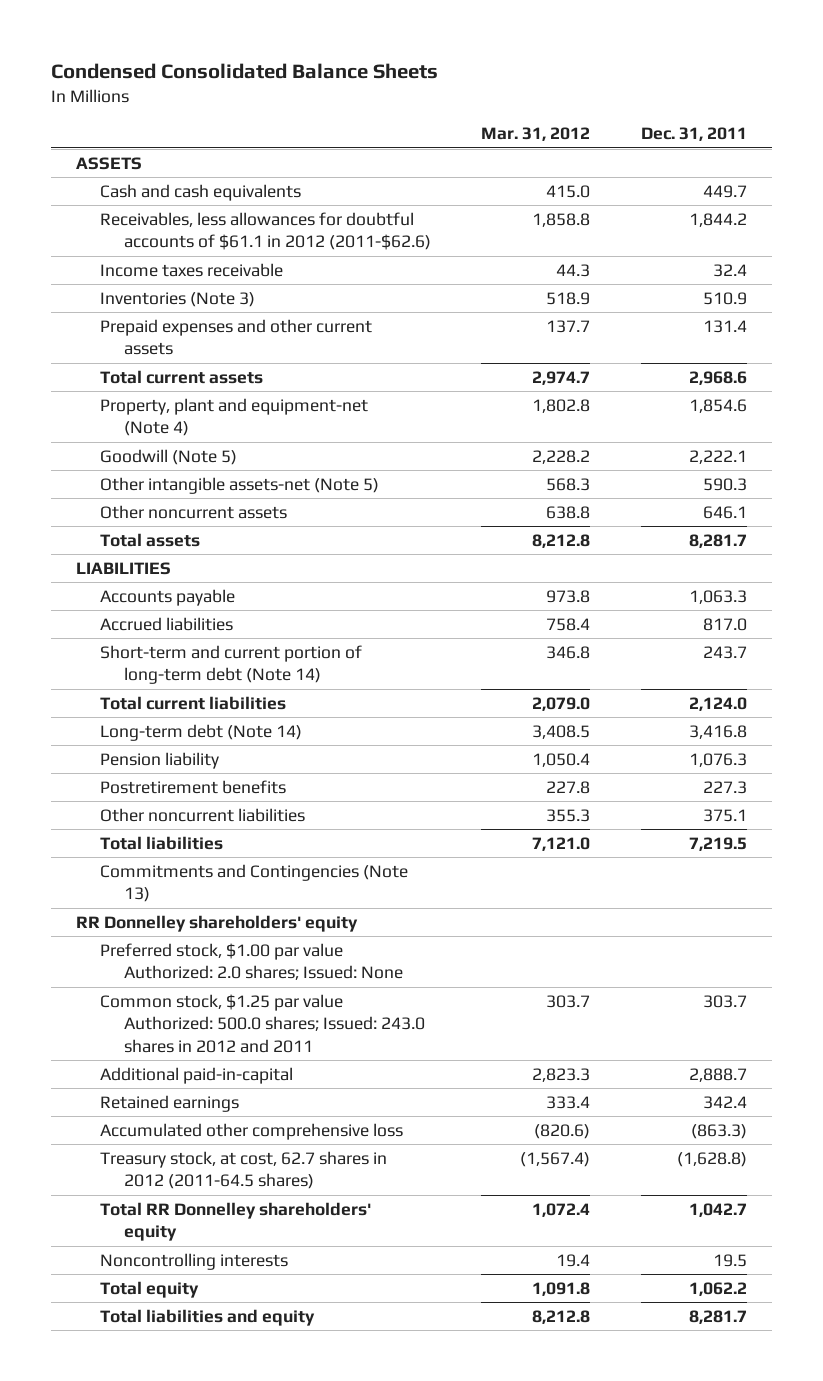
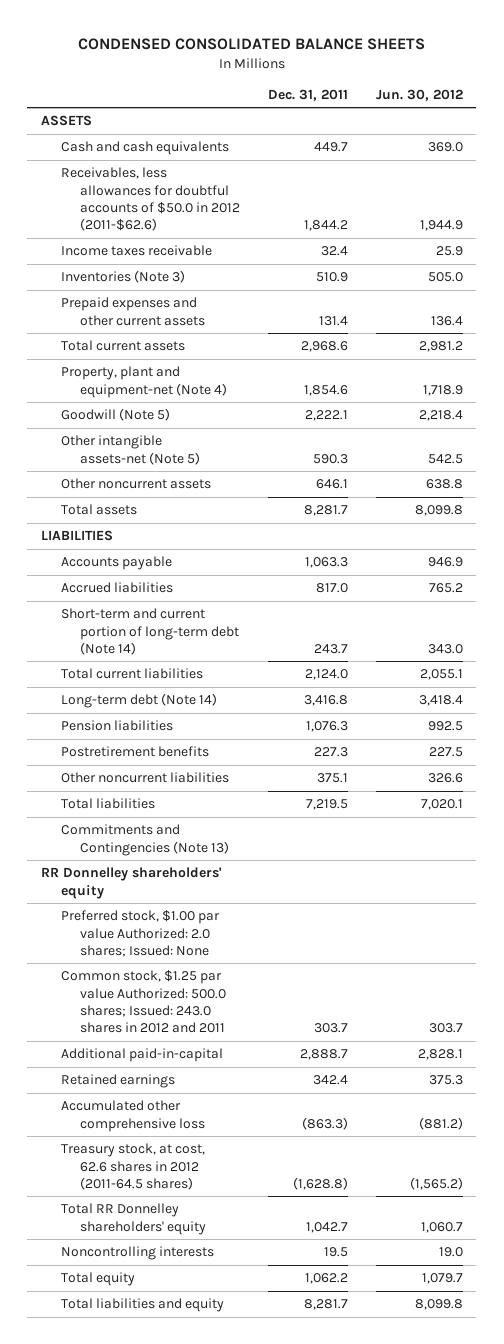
- Condensed Consolidated Balance Sheets
+ CONDENSED CONSOLIDATED BALANCE SHEETS
- | Mar. 31, 2012 | Dec. 31, 2011
+ | Dec. 31, 2011 | Jun. 30, 2012
- Receivables, less allowances for doubtful accounts of $61.1 in 2012 (2011-$62.6) | 1,858.8 | 1,844.2
+ Receivables, less allowances for doubtful accounts of $50.0 in 2012 (2011-$62.6) | 1,844.2 | 1,944.9
- Pension liability | 1,050.4 | 1,076.3
+ Pension liabilities | 1,076.3 | 992.5
- Treasury stock, at cost, 62.7 shares in 2012 (2011-64.5 shares) | (1,567.4) | (1,628.8)
+ Treasury stock, at cost, 62.6 shares in 2012 (2011-64.5 shares) | (1,628.8) | (1,565.2)

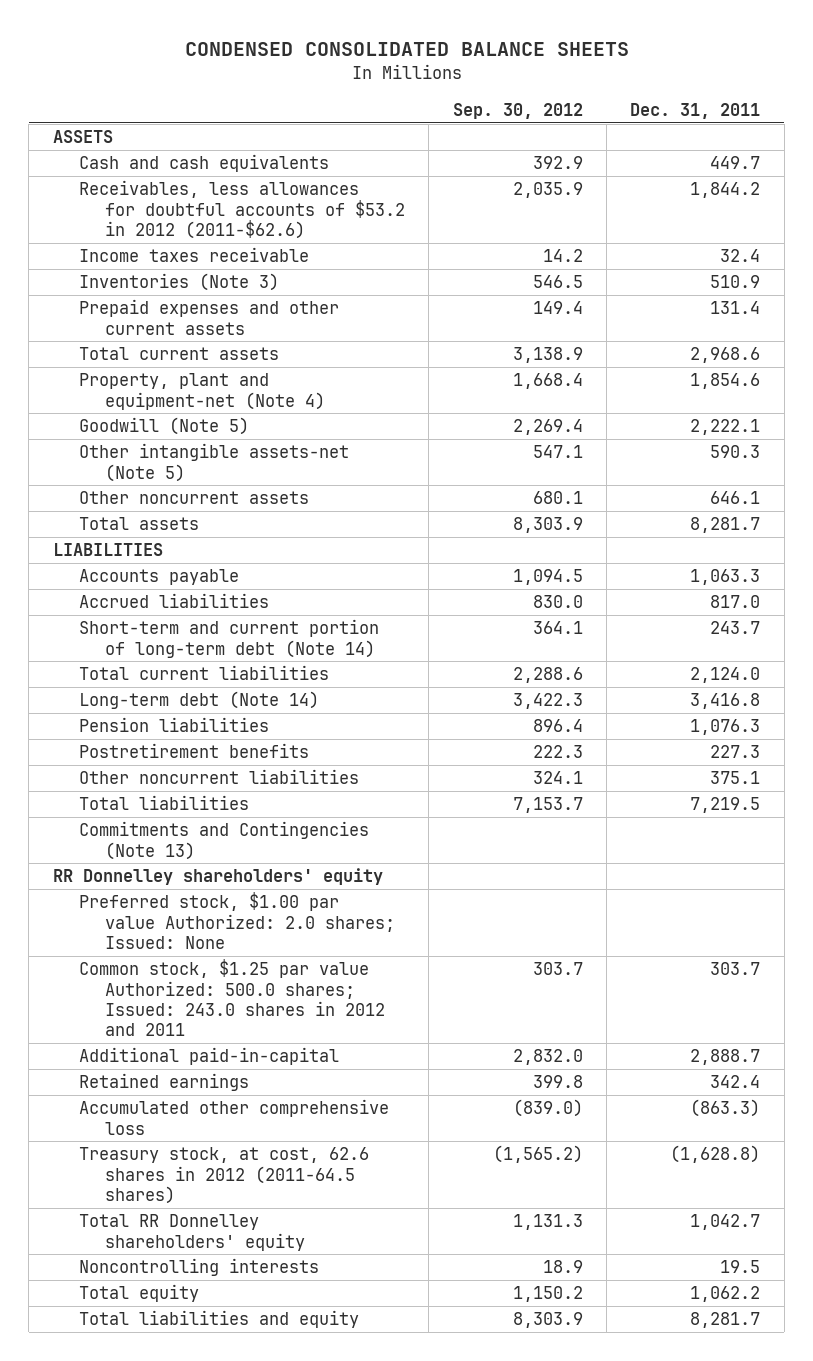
- | Dec. 31, 2011 | Jun. 30, 2012
+ | Sep. 30, 2012 | Dec. 31, 2011
- Receivables, less allowances for doubtful accounts of $50.0 in 2012 (2011-$62.6) | 1,844.2 | 1,944.9
+ Receivables, less allowances for doubtful accounts of $53.2 in 2012 (2011-$62.6) | 2,035.9 | 1,844.2

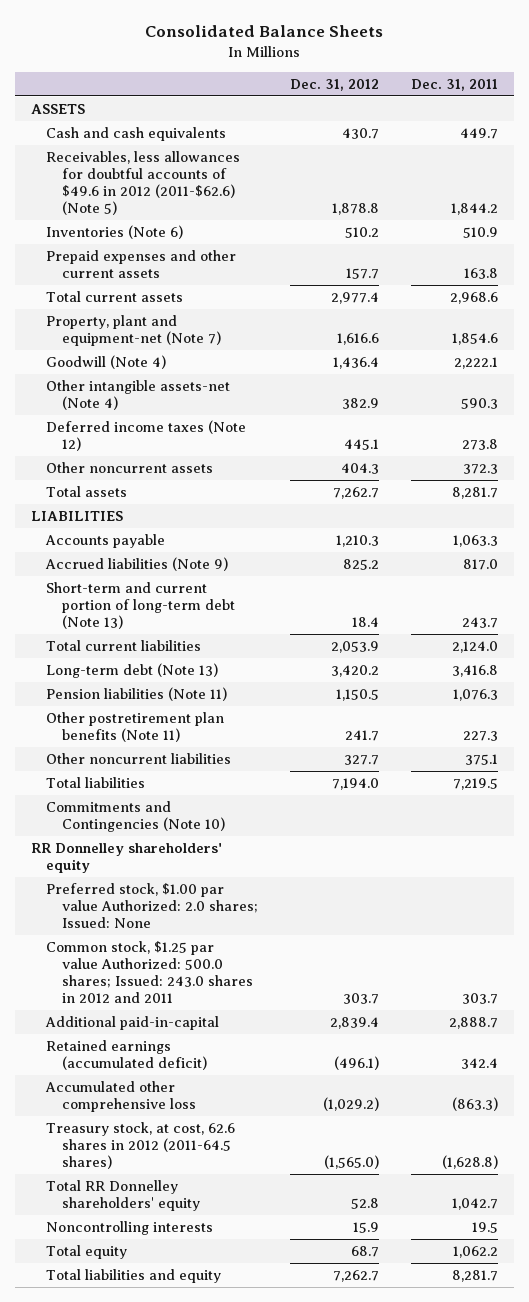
- CONDENSED CONSOLIDATED BALANCE SHEETS
+ Consolidated Balance Sheets
- | Sep. 30, 2012 | Dec. 31, 2011
+ | Dec. 31, 2012 | Dec. 31, 2011
- Receivables, less allowances for doubtful accounts of $53.2 in 2012 (2011-$62.6) | 2,035.9 | 1,844.2
- Income taxes receivable | 14.2 | 32.4
- Inventories (Note 3) | 546.5 | 510.9
- Prepaid expenses and other current assets | 149.4 | 131.4
+ Receivables, less allowances for doubtful accounts of $49.6 in 2012 (2011-$62.6) (Note 5) | 1,878.8 | 1,844.2
+ Inventories (Note 6) | 510.2 | 510.9
+ Prepaid expenses and other current assets | 157.7 | 163.8
- Property, plant and equipment-net (Note 4) | 1,668.4 | 1,854.6
- Goodwill (Note 5) | 2,269.4 | 2,222.1
- Other intangible assets-net (Note 5) | 547.1 | 590.3
- Other noncurrent assets | 680.1 | 646.1
+ Property, plant and equipment-net (Note 7) | 1,616.6 | 1,854.6
+ Goodwill (Note 4) | 1,436.4 | 2,222.1
+ Other intangible assets-net (Note 4) | 382.9 | 590.3
+ Deferred income taxes (Note 12) | 445.1 | 273.8
+ Other noncurrent assets | 404.3 | 372.3
- Accrued liabilities | 830.0 | 817.0
- Short-term and current portion of long-term debt (Note 14) | 364.1 | 243.7
+ Accrued liabilities (Note 9) | 825.2 | 817.0
+ Short-term and current portion of long-term debt (Note 13) | 18.4 | 243.7
- Long-term debt (Note 14) | 3,422.3 | 3,416.8
- Pension liabilities | 896.4 | 1,076.3
- Postretirement benefits | 222.3 | 227.3
+ Long-term debt (Note 13) | 3,420.2 | 3,416.8
+ Pension liabilities (Note 11) | 1,150.5 | 1,076.3
+ Other postretirement plan benefits (Note 11) | 241.7 | 227.3
- Commitments and Contingencies (Note 13)
+ Commitments and Contingencies (Note 10)
- Retained earnings | 399.8 | 342.4
+ Retained earnings (accumulated deficit) | (496.1) | 342.4

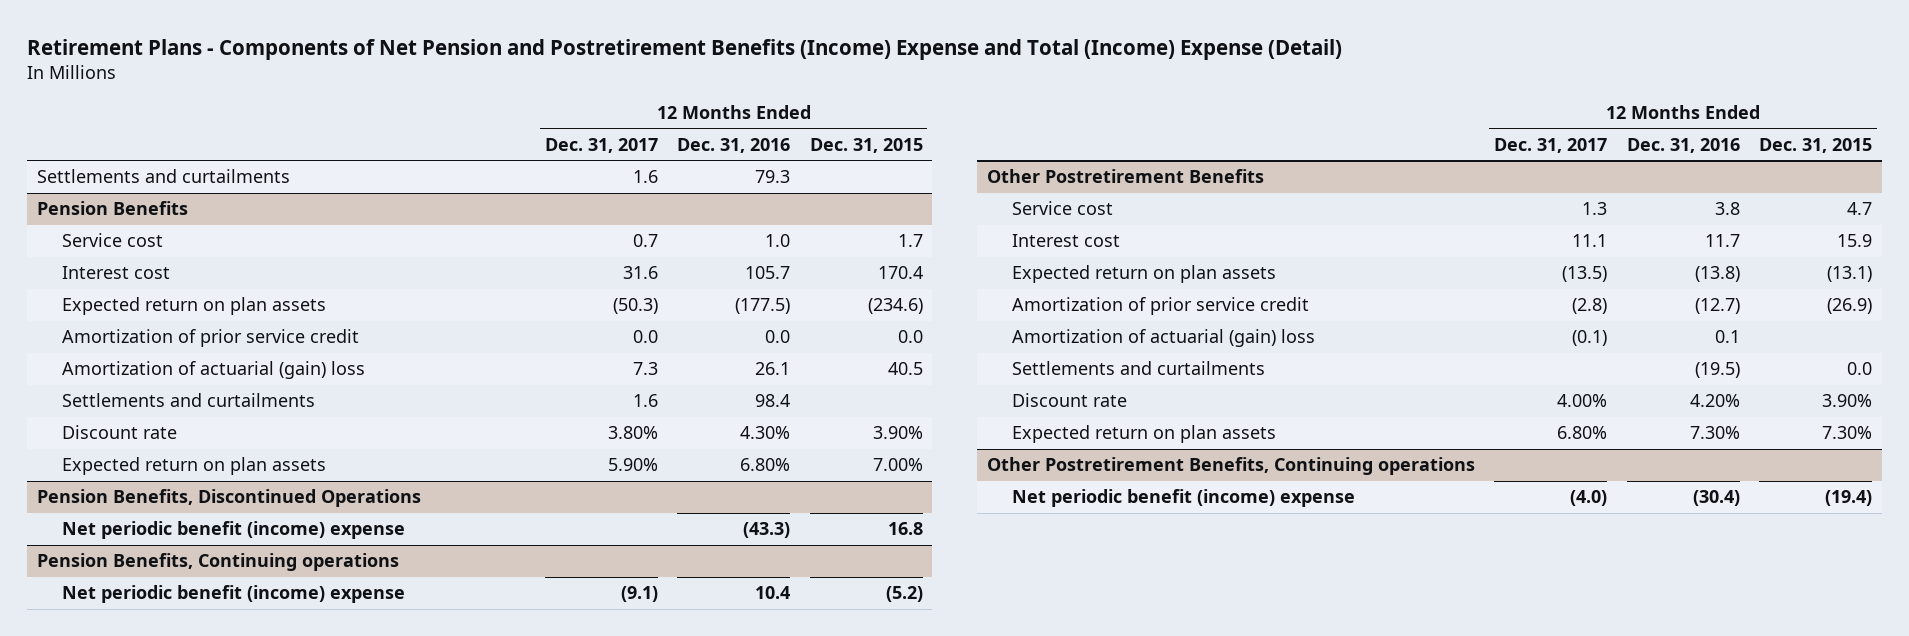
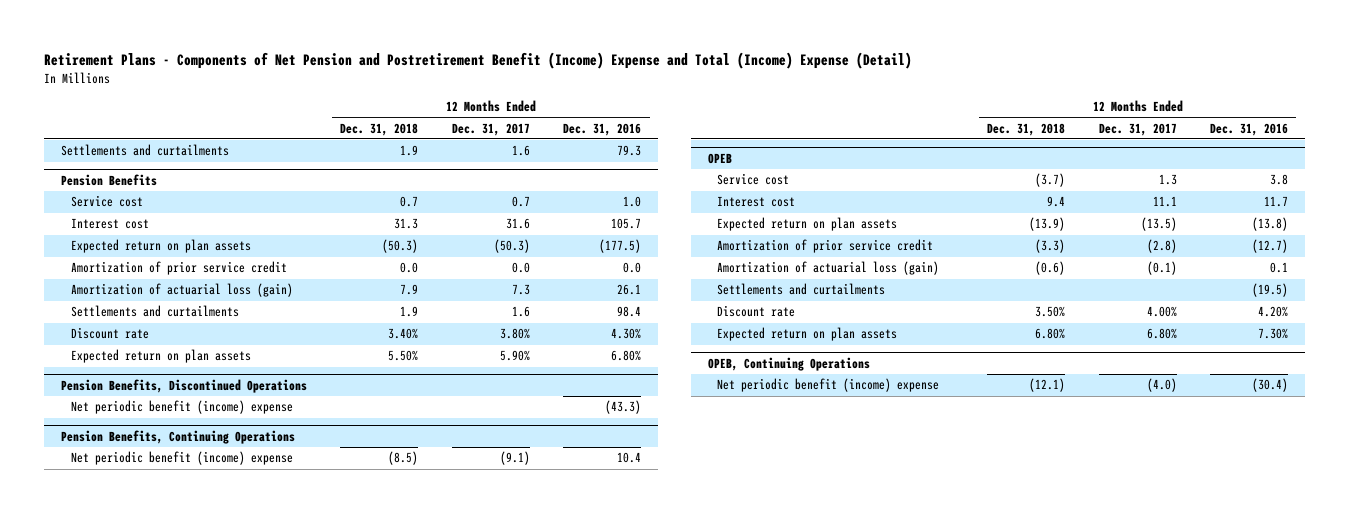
- Retirement Plans - Components of Net Pension and Postretirement Benefits (Income) Expense and Total (Income) Expense (Detail)
+ Retirement Plans - Components of Net Pension and Postretirement Benefit (Income) Expense and Total (Income) Expense (Detail)
- | 12 Months Ended Dec. 31, 2017 | 12 Months Ended Dec. 31, 2016 | 12 Months Ended Dec. 31, 2015
+ | 12 Months Ended Dec. 31, 2018 | 12 Months Ended Dec. 31, 2017 | 12 Months Ended Dec. 31, 2016
@ Pension Benefits
- Amortization of actuarial (gain) loss | 7.3 | 26.1 | 40.5
+ Amortization of actuarial loss (gain) | 7.9 | 7.3 | 26.1
- Pension Benefits, Continuing operations
+ Pension Benefits, Continuing Operations
- Other Postretirement Benefits
+ OPEB
- Amortization of actuarial (gain) loss | (0.1) | 0.1 |
+ Amortization of actuarial loss (gain) | (0.6) | (0.1) | 0.1
- Other Postretirement Benefits, Continuing operations
+ OPEB, Continuing Operations

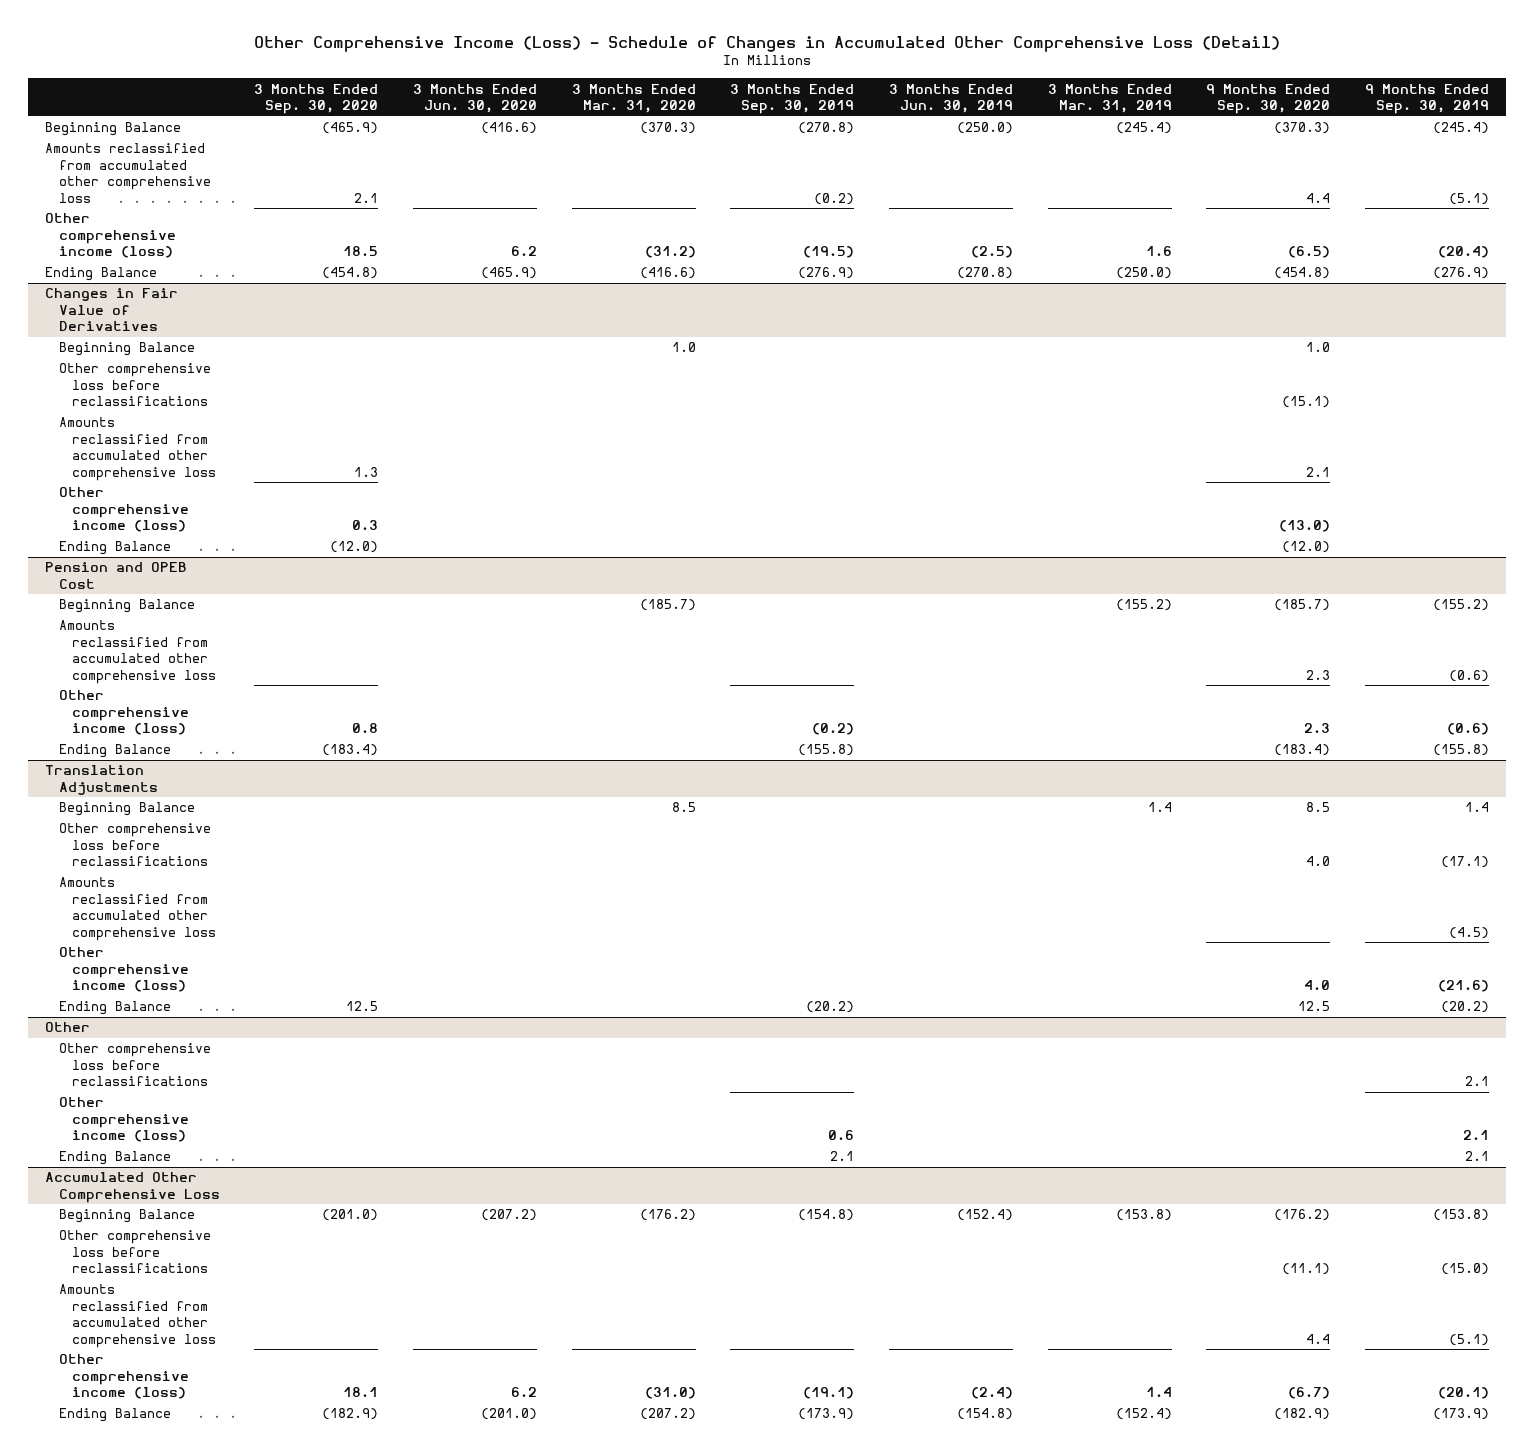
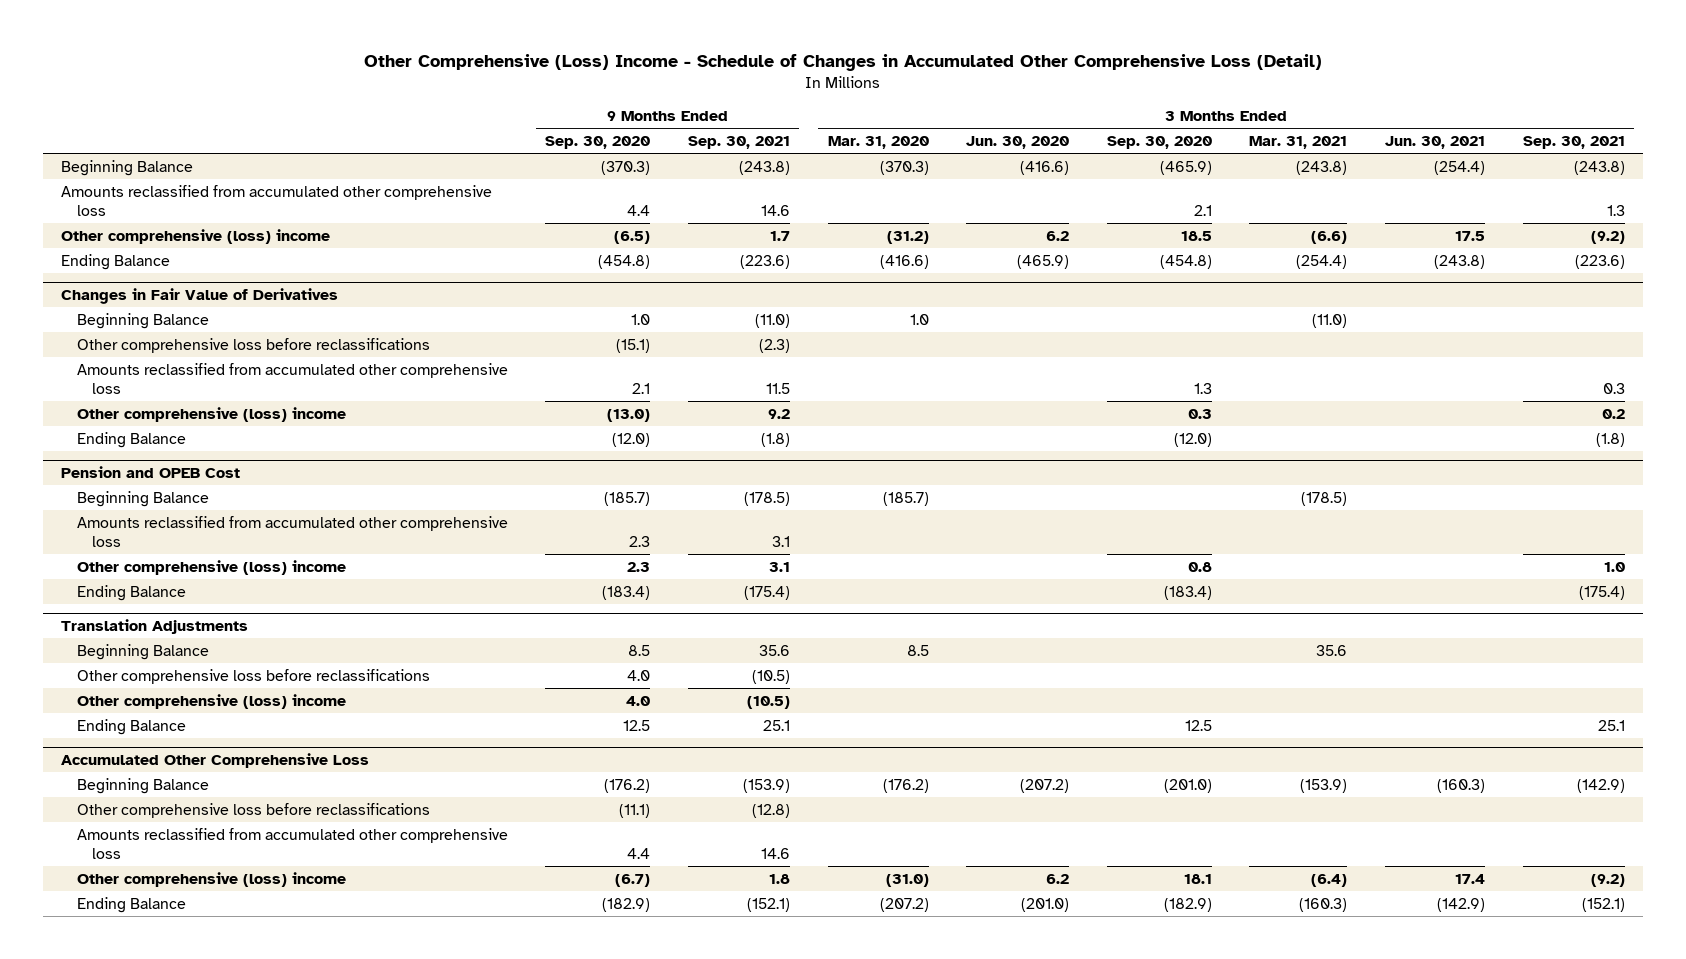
- Other Comprehensive Income (Loss) - Schedule of Changes in Accumulated Other Comprehensive Loss (Detail)
+ Other Comprehensive (Loss) Income - Schedule of Changes in Accumulated Other Comprehensive Loss (Detail)
- | 3 Months Ended Sep. 30, 2020 | 3 Months Ended Jun. 30, 2020 | 3 Months Ended Mar. 31, 2020 | 3 Months Ended Sep. 30, 2019 | 3 Months Ended Jun. 30, 2019 | 3 Months Ended Mar. 31, 2019 | 9 Months Ended Sep. 30, 2020 | 9 Months Ended Sep. 30, 2019
+ | 9 Months Ended Sep. 30, 2020 | 9 Months Ended Sep. 30, 2021 | 3 Months Ended Mar. 31, 2020 | 3 Months Ended Jun. 30, 2020 | 3 Months Ended Sep. 30, 2020 | 3 Months Ended Mar. 31, 2021 | 3 Months Ended Jun. 30, 2021 | 3 Months Ended Sep. 30, 2021
- Other comprehensive income (loss) | 18.5 | 6.2 | (31.2) | (19.5) | (2.5) | 1.6 | (6.5) | (20.4)
+ Other comprehensive (loss) income | (6.5) | 1.7 | (31.2) | 6.2 | 18.5 | (6.6) | 17.5 | (9.2)
@ Changes in Fair Value of Derivatives
- Other comprehensive income (loss) | 0.3 | | | | | | (13.0) |
+ Other comprehensive (loss) income | (13.0) | 9.2 | | | 0.3 | | | 0.2
@ Pension and OPEB Cost
- Other comprehensive income (loss) | 0.8 | | | (0.2) | | | 2.3 | (0.6)
+ Other comprehensive (loss) income | 2.3 | 3.1 | | | 0.8 | | | 1.0
@ Translation Adjustments
- Amounts reclassified from accumulated other comprehensive loss | | | | | | | | (4.5)
- Other comprehensive income (loss) | | | | | | | 4.0 | (21.6)
+ Other comprehensive (loss) income | 4.0 | (10.5) | | | | | |
- Other
- Other comprehensive loss before reclassifications | | | | | | | | 2.1
- Other comprehensive income (loss) | | | | 0.6 | | | | 2.1
- Ending Balance | | | | 2.1 | | | | 2.1
@ Accumulated Other Comprehensive Loss
- Other comprehensive income (loss) | 18.1 | 6.2 | (31.0) | (19.1) | (2.4) | 1.4 | (6.7) | (20.1)
+ Other comprehensive (loss) income | (6.7) | 1.8 | (31.0) | 6.2 | 18.1 | (6.4) | 17.4 | (9.2)

